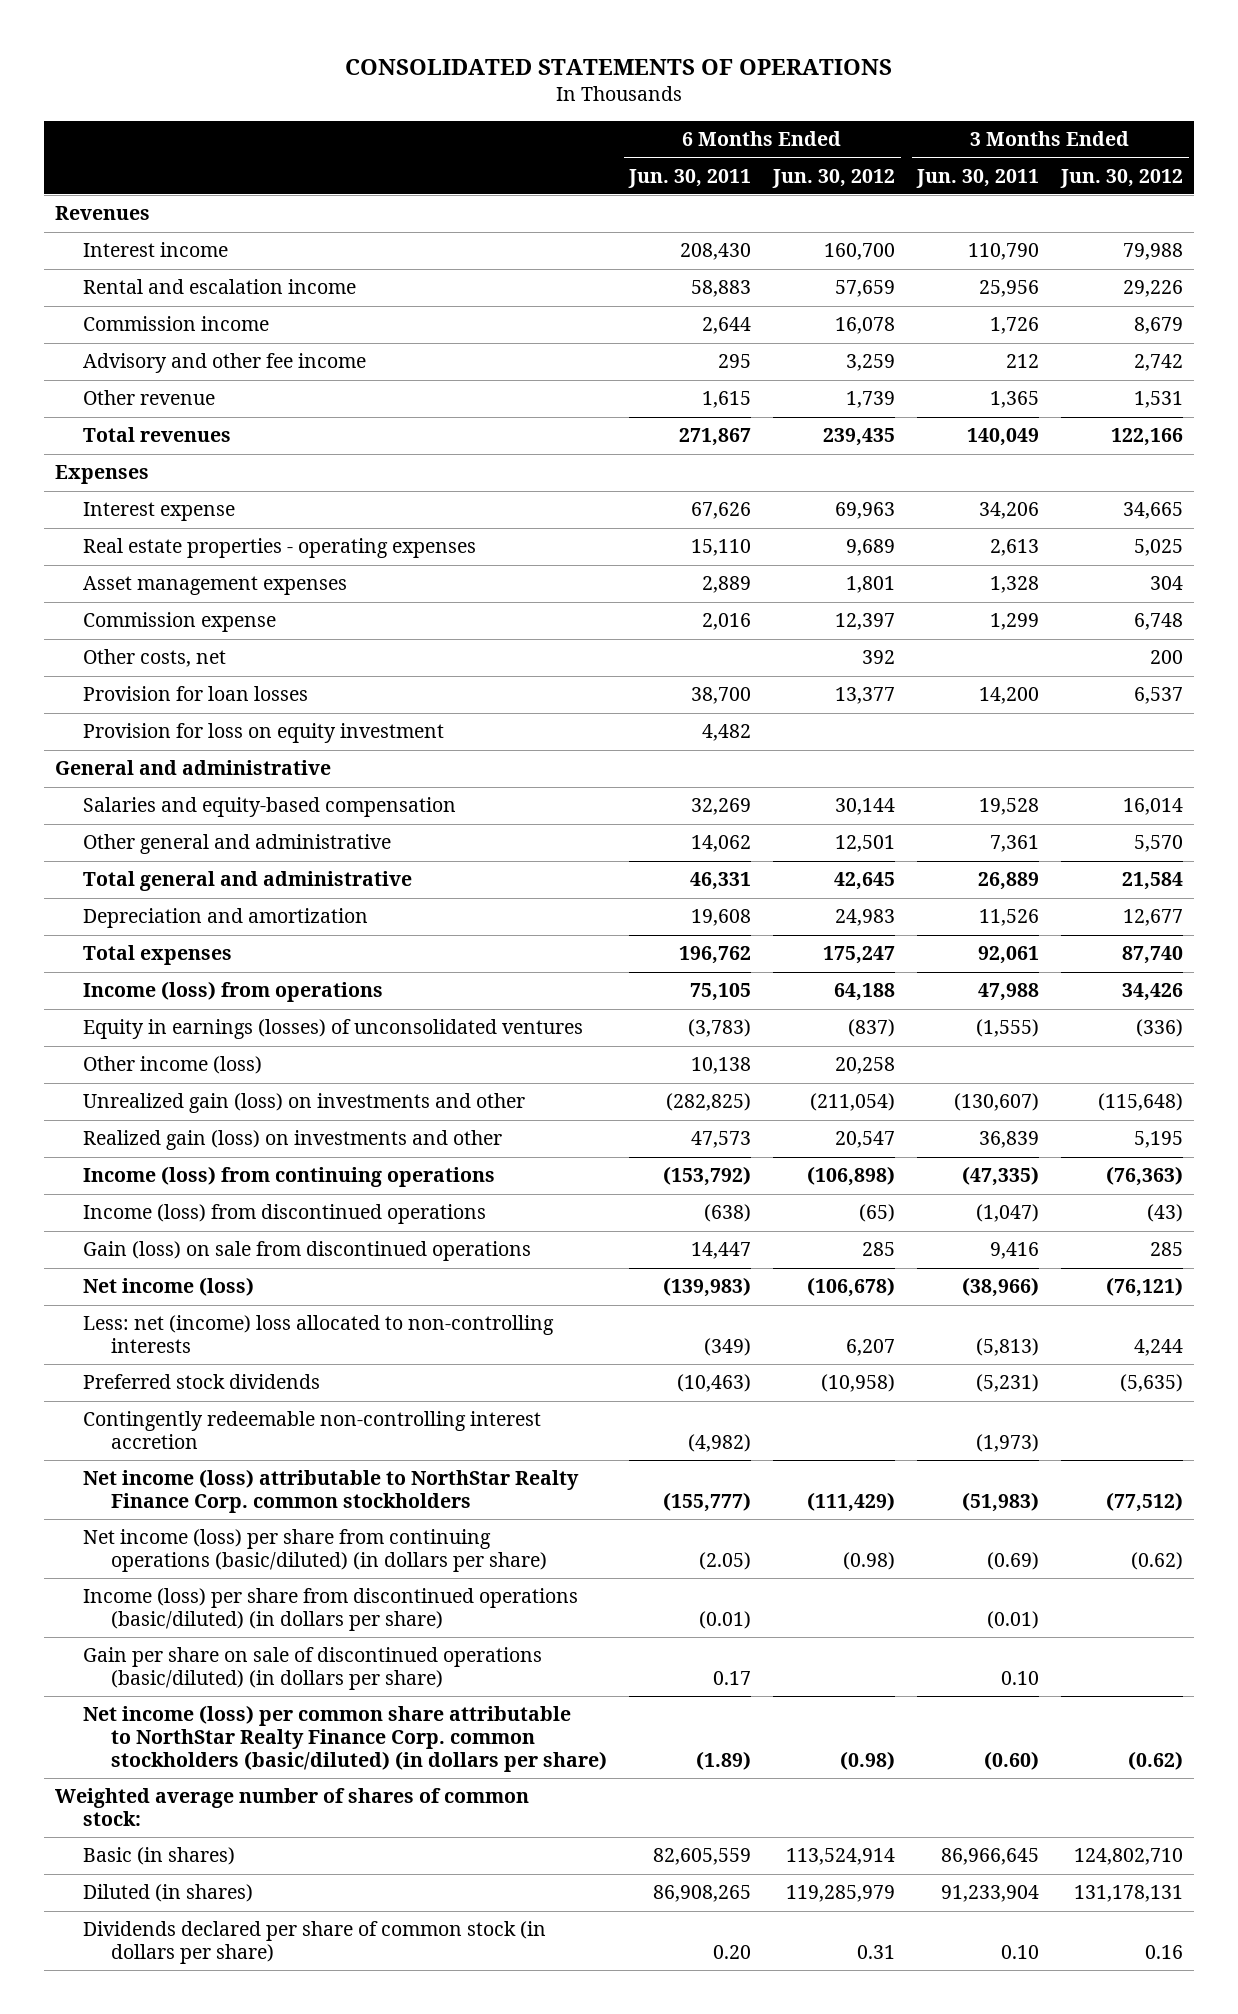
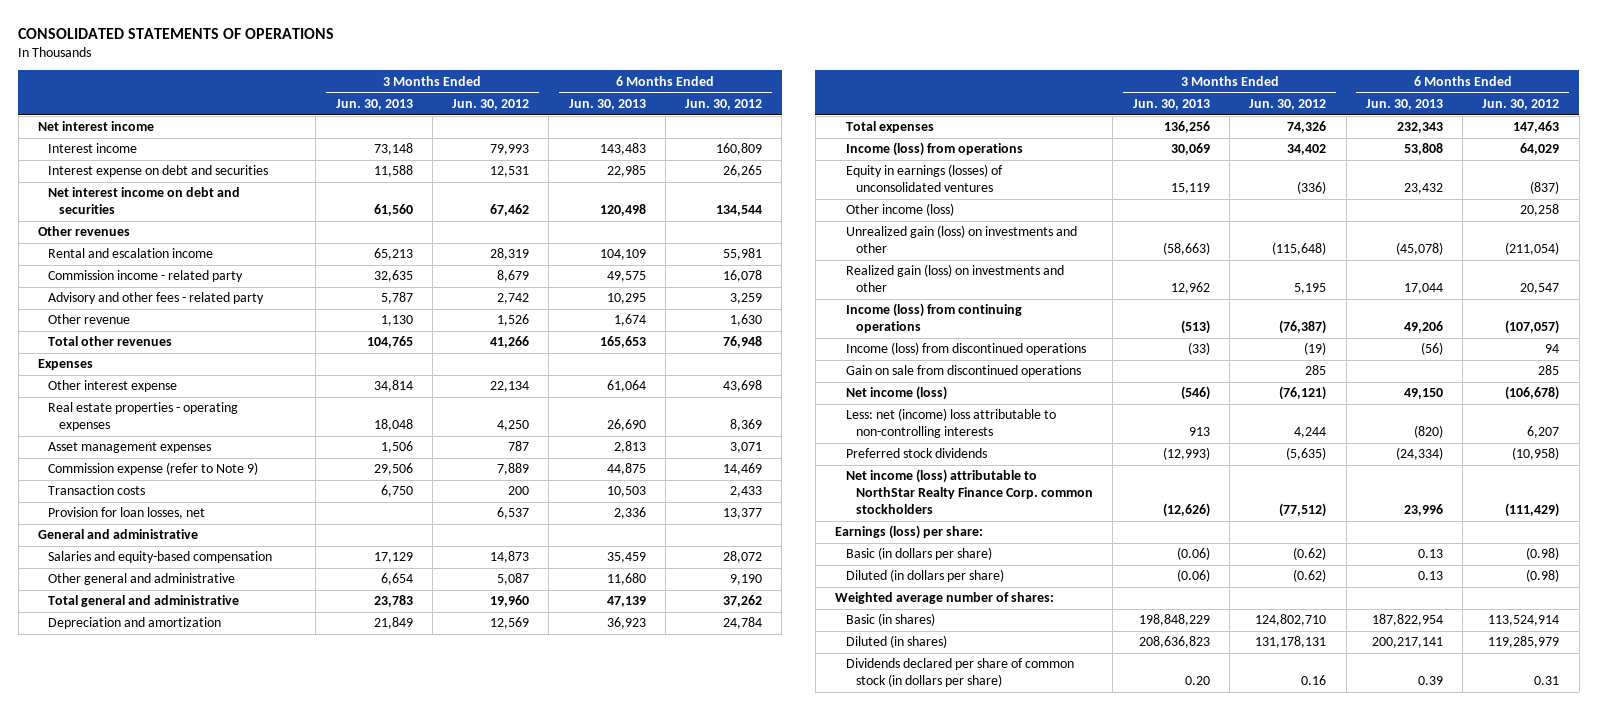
- | 6 Months Ended Jun. 30, 2011 | 6 Months Ended Jun. 30, 2012 | 3 Months Ended Jun. 30, 2011 | 3 Months Ended Jun. 30, 2012
+ | 3 Months Ended Jun. 30, 2013 | 3 Months Ended Jun. 30, 2012 | 6 Months Ended Jun. 30, 2013 | 6 Months Ended Jun. 30, 2012
- Revenues
- Interest income | 208,430 | 160,700 | 110,790 | 79,988
- Rental and escalation income | 58,883 | 57,659 | 25,956 | 29,226
- Commission income | 2,644 | 16,078 | 1,726 | 8,679
- Advisory and other fee income | 295 | 3,259 | 212 | 2,742
- Other revenue | 1,615 | 1,739 | 1,365 | 1,531
- Total revenues | 271,867 | 239,435 | 140,049 | 122,166
+ Net interest income
+ Interest income | 73,148 | 79,993 | 143,483 | 160,809
+ Interest expense on debt and securities | 11,588 | 12,531 | 22,985 | 26,265
+ Net interest income on debt and securities | 61,560 | 67,462 | 120,498 | 134,544
+ Other revenues
+ Rental and escalation income | 65,213 | 28,319 | 104,109 | 55,981
+ Commission income - related party | 32,635 | 8,679 | 49,575 | 16,078
+ Advisory and other fees - related party | 5,787 | 2,742 | 10,295 | 3,259
+ Other revenue | 1,130 | 1,526 | 1,674 | 1,630
+ Total other revenues | 104,765 | 41,266 | 165,653 | 76,948
- Interest expense | 67,626 | 69,963 | 34,206 | 34,665
- Real estate properties - operating expenses | 15,110 | 9,689 | 2,613 | 5,025
- Asset management expenses | 2,889 | 1,801 | 1,328 | 304
- Commission expense | 2,016 | 12,397 | 1,299 | 6,748
- Other costs, net | | 392 | | 200
- Provision for loan losses | 38,700 | 13,377 | 14,200 | 6,537
- Provision for loss on equity investment | 4,482 | | |
+ Other interest expense | 34,814 | 22,134 | 61,064 | 43,698
+ Real estate properties - operating expenses | 18,048 | 4,250 | 26,690 | 8,369
+ Asset management expenses | 1,506 | 787 | 2,813 | 3,071
+ Commission expense (refer to Note 9) | 29,506 | 7,889 | 44,875 | 14,469
+ Transaction costs | 6,750 | 200 | 10,503 | 2,433
+ Provision for loan losses, net | | 6,537 | 2,336 | 13,377
- Salaries and equity-based compensation | 32,269 | 30,144 | 19,528 | 16,014
- Other general and administrative | 14,062 | 12,501 | 7,361 | 5,570
- Total general and administrative | 46,331 | 42,645 | 26,889 | 21,584
- Depreciation and amortization | 19,608 | 24,983 | 11,526 | 12,677
- Total expenses | 196,762 | 175,247 | 92,061 | 87,740
- Income (loss) from operations | 75,105 | 64,188 | 47,988 | 34,426
+ Salaries and equity-based compensation | 17,129 | 14,873 | 35,459 | 28,072
+ Other general and administrative | 6,654 | 5,087 | 11,680 | 9,190
+ Total general and administrative | 23,783 | 19,960 | 47,139 | 37,262
+ Depreciation and amortization | 21,849 | 12,569 | 36,923 | 24,784
+ Total expenses | 136,256 | 74,326 | 232,343 | 147,463
+ Income (loss) from operations | 30,069 | 34,402 | 53,808 | 64,029
- Income (loss) from continuing operations | (153,792) | (106,898) | (47,335) | (76,363)
- Income (loss) from discontinued operations | (638) | (65) | (1,047) | (43)
- Gain (loss) on sale from discontinued operations | 14,447 | 285 | 9,416 | 285
+ Income (loss) from continuing operations | (513) | (76,387) | 49,206 | (107,057)
+ Income (loss) from discontinued operations | (33) | (19) | (56) | 94
+ Gain on sale from discontinued operations | | 285 | | 285
- Less: net (income) loss allocated to non-controlling interests | (349) | 6,207 | (5,813) | 4,244
+ Less: net (income) loss attributable to non-controlling interests | 913 | 4,244 | (820) | 6,207
- Contingently redeemable non-controlling interest accretion | (4,982) | | (1,973) |
- Net income (loss) per share from continuing operations (basic/diluted) (in dollars per share) | (2.05) | (0.98) | (0.69) | (0.62)
- Income (loss) per share from discontinued operations (basic/diluted) (in dollars per share) | (0.01) | | (0.01) |
- Gain per share on sale of discontinued operations (basic/diluted) (in dollars per share) | 0.17 | | 0.10 |
- Net income (loss) per common share attributable to NorthStar Realty Finance Corp. common stockholders (basic/diluted) (in dollars per share) | (1.89) | (0.98) | (0.60) | (0.62)
- Weighted average number of shares of common stock:
+ Earnings (loss) per share:
+ Basic (in dollars per share) | (0.06) | (0.62) | 0.13 | (0.98)
+ Diluted (in dollars per share) | (0.06) | (0.62) | 0.13 | (0.98)
+ Weighted average number of shares:

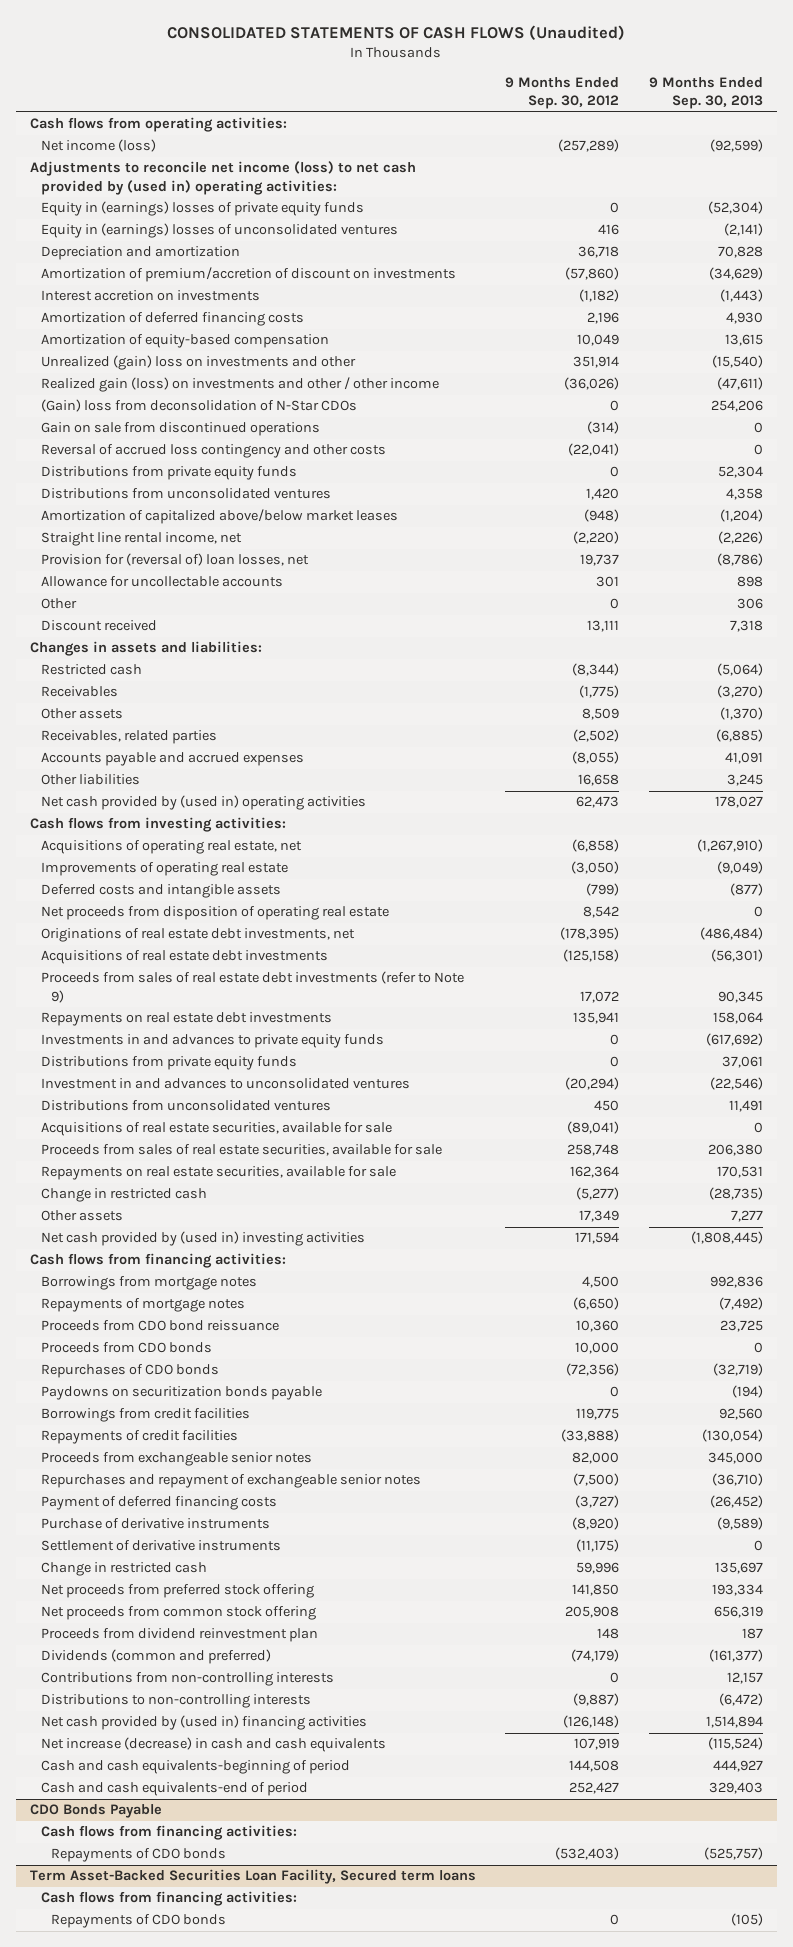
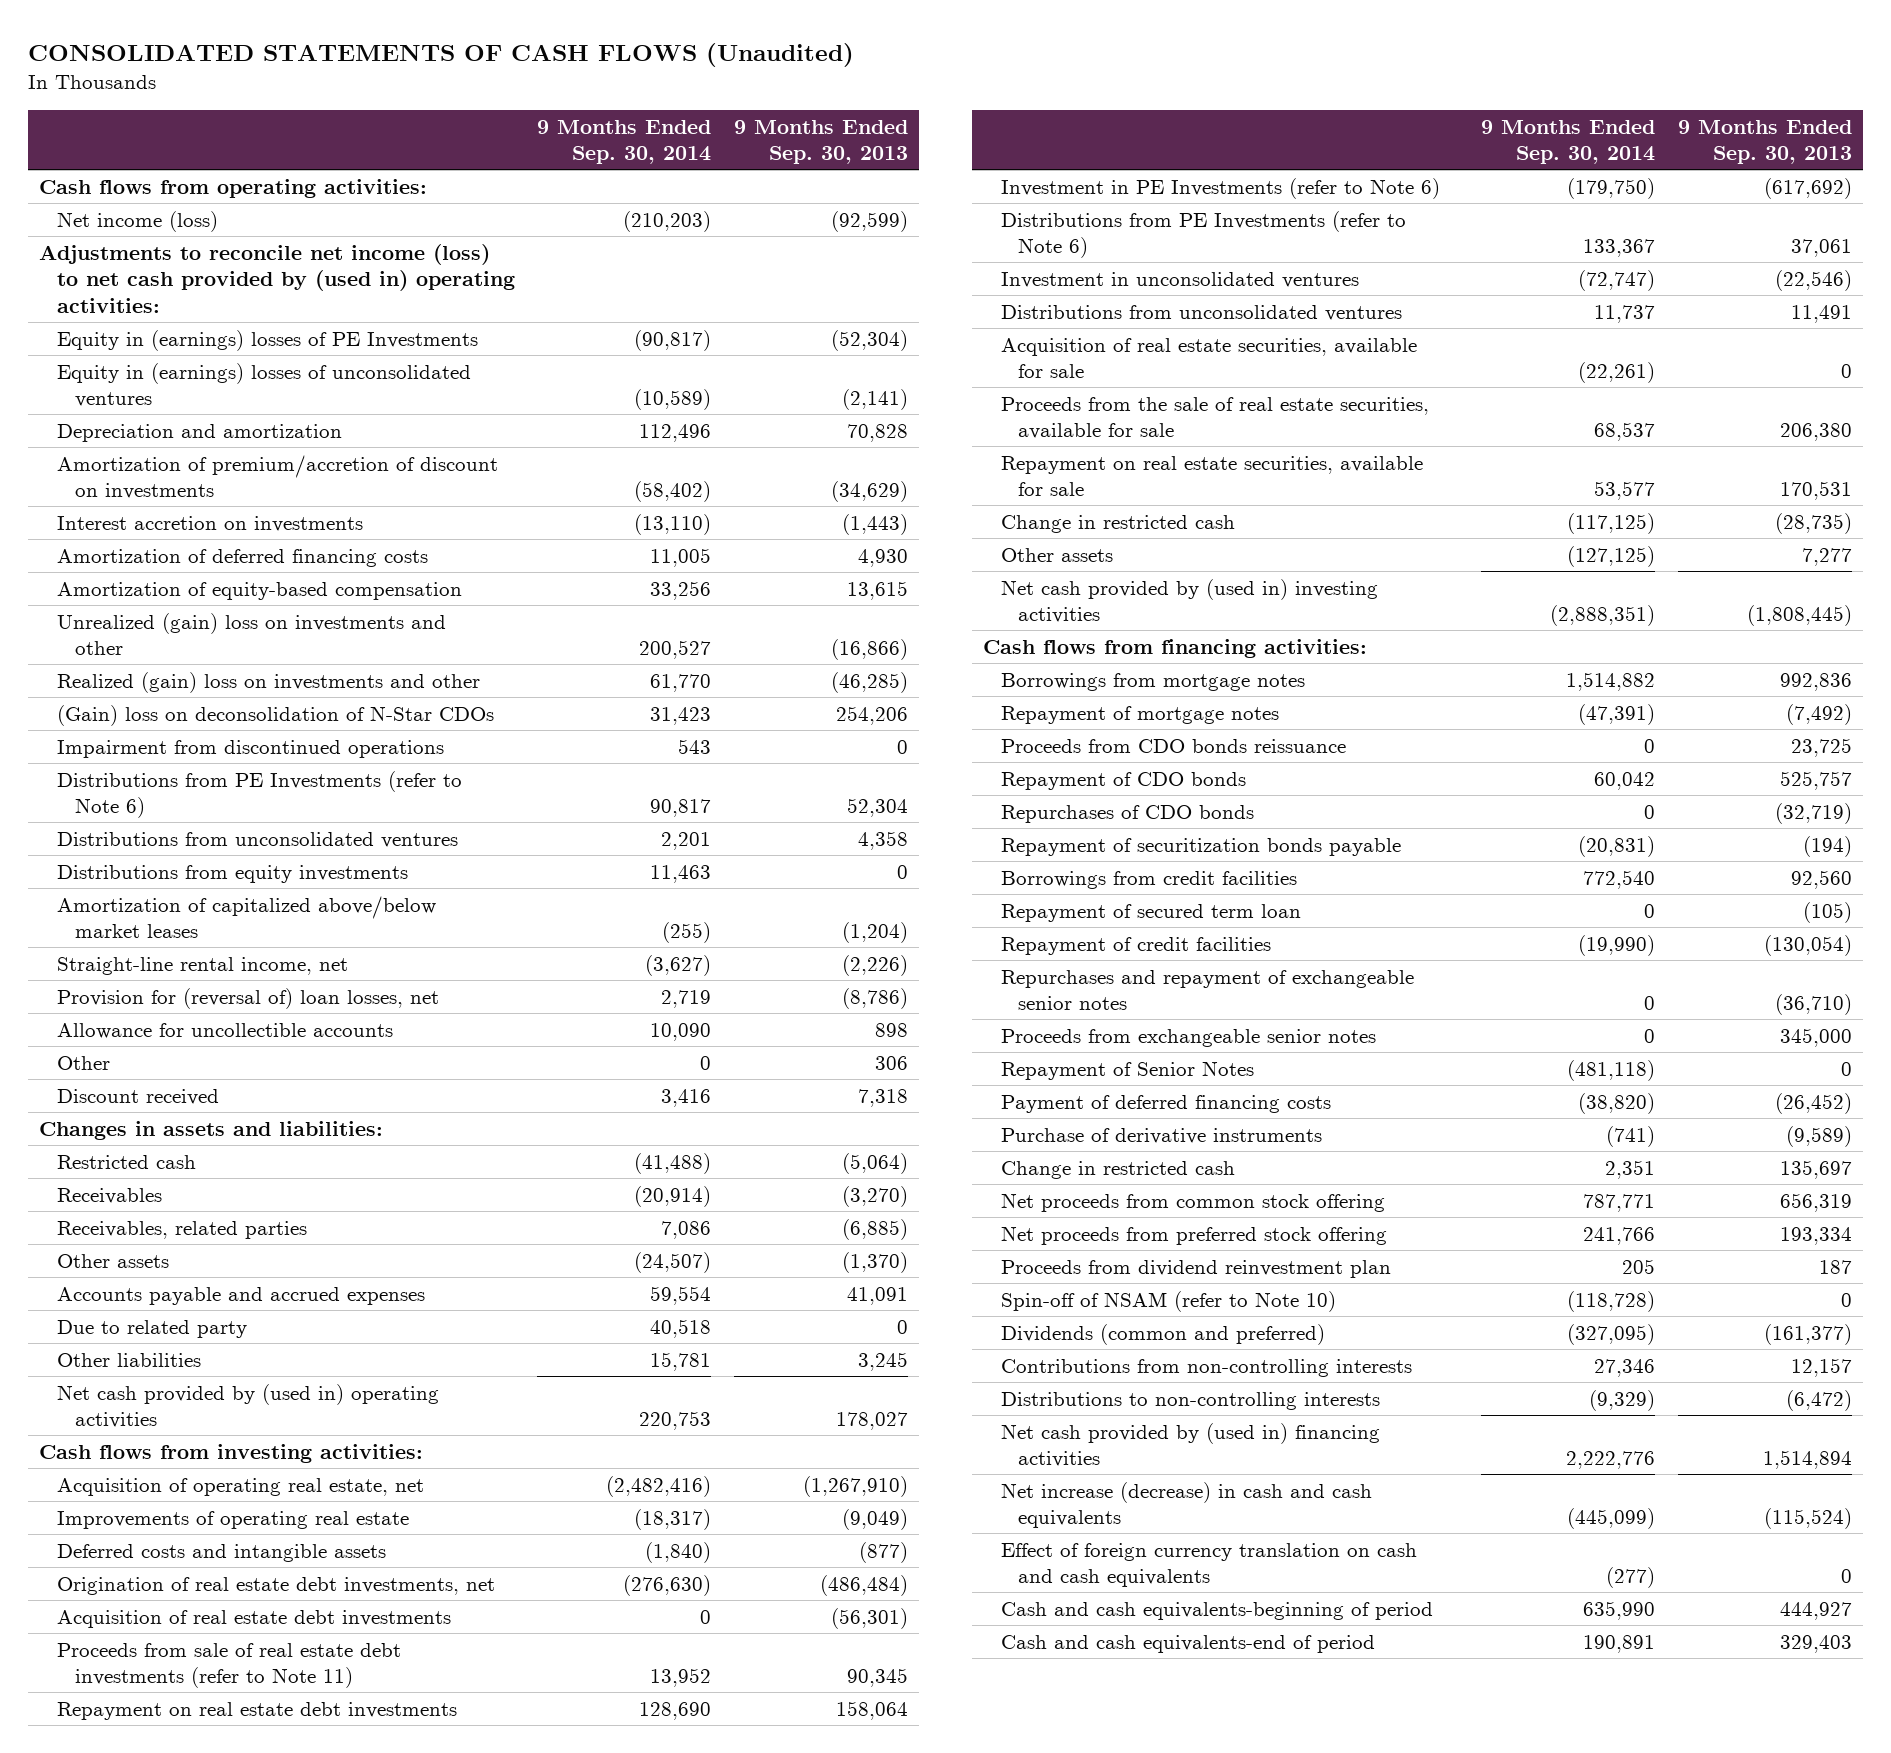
- | 9 Months Ended Sep. 30, 2012 | 9 Months Ended Sep. 30, 2013
+ | 9 Months Ended Sep. 30, 2014 | 9 Months Ended Sep. 30, 2013
- Equity in (earnings) losses of private equity funds | 0 | (52,304)
+ Equity in (earnings) losses of PE Investments | (90,817) | (52,304)
- Unrealized (gain) loss on investments and other | 351,914 | (15,540)
- Realized gain (loss) on investments and other / other income | (36,026) | (47,611)
- (Gain) loss from deconsolidation of N-Star CDOs | 0 | 254,206
- Gain on sale from discontinued operations | (314) | 0
- Reversal of accrued loss contingency and other costs | (22,041) | 0
- Distributions from private equity funds | 0 | 52,304
+ Unrealized (gain) loss on investments and other | 200,527 | (16,866)
+ Realized (gain) loss on investments and other | 61,770 | (46,285)
+ (Gain) loss on deconsolidation of N-Star CDOs | 31,423 | 254,206
+ Impairment from discontinued operations | 543 | 0
+ Distributions from PE Investments (refer to Note 6) | 90,817 | 52,304
+ Distributions from equity investments | 11,463 | 0
- Straight line rental income, net | (2,220) | (2,226)
+ Straight-line rental income, net | (3,627) | (2,226)
- Allowance for uncollectable accounts | 301 | 898
+ Allowance for uncollectible accounts | 10,090 | 898
moved down: Other assets | (24,507) | (1,370)
+ Due to related party | 40,518 | 0
- Acquisitions of operating real estate, net | (6,858) | (1,267,910)
+ Acquisition of operating real estate, net | (2,482,416) | (1,267,910)
- Net proceeds from disposition of operating real estate | 8,542 | 0
- Originations of real estate debt investments, net | (178,395) | (486,484)
- Acquisitions of real estate debt investments | (125,158) | (56,301)
- Proceeds from sales of real estate debt investments (refer to Note 9) | 17,072 | 90,345
- Repayments on real estate debt investments | 135,941 | 158,064
- Investments in and advances to private equity funds | 0 | (617,692)
- Distributions from private equity funds | 0 | 37,061
- Investment in and advances to unconsolidated ventures | (20,294) | (22,546)
+ Origination of real estate debt investments, net | (276,630) | (486,484)
+ Acquisition of real estate debt investments | 0 | (56,301)
+ Proceeds from sale of real estate debt investments (refer to Note 11) | 13,952 | 90,345
+ Repayment on real estate debt investments | 128,690 | 158,064
+ Investment in PE Investments (refer to Note 6) | (179,750) | (617,692)
+ Distributions from PE Investments (refer to Note 6) | 133,367 | 37,061
+ Investment in unconsolidated ventures | (72,747) | (22,546)
- Acquisitions of real estate securities, available for sale | (89,041) | 0
- Proceeds from sales of real estate securities, available for sale | 258,748 | 206,380
- Repayments on real estate securities, available for sale | 162,364 | 170,531
+ Acquisition of real estate securities, available for sale | (22,261) | 0
+ Proceeds from the sale of real estate securities, available for sale | 68,537 | 206,380
+ Repayment on real estate securities, available for sale | 53,577 | 170,531
- Repayments of mortgage notes | (6,650) | (7,492)
- Proceeds from CDO bond reissuance | 10,360 | 23,725
- Proceeds from CDO bonds | 10,000 | 0
+ Repayment of mortgage notes | (47,391) | (7,492)
+ Proceeds from CDO bonds reissuance | 0 | 23,725
+ Repayment of CDO bonds | 60,042 | 525,757
- Paydowns on securitization bonds payable | 0 | (194)
+ Repayment of securitization bonds payable | (20,831) | (194)
- Repayments of credit facilities | (33,888) | (130,054)
+ Repayment of secured term loan | 0 | (105)
+ Repayment of credit facilities | (19,990) | (130,054)
moved down: Proceeds from exchangeable senior notes | 0 | 345,000
+ Repayment of Senior Notes | (481,118) | 0
- Settlement of derivative instruments | (11,175) | 0
moved down: Net proceeds from preferred stock offering | 241,766 | 193,334
+ Spin-off of NSAM (refer to Note 10) | (118,728) | 0
+ Effect of foreign currency translation on cash and cash equivalents | (277) | 0
- CDO Bonds Payable
- Cash flows from financing activities:
- Repayments of CDO bonds | (532,403) | (525,757)
- Term Asset-Backed Securities Loan Facility, Secured term loans
- Cash flows from financing activities:
- Repayments of CDO bonds | 0 | (105)

